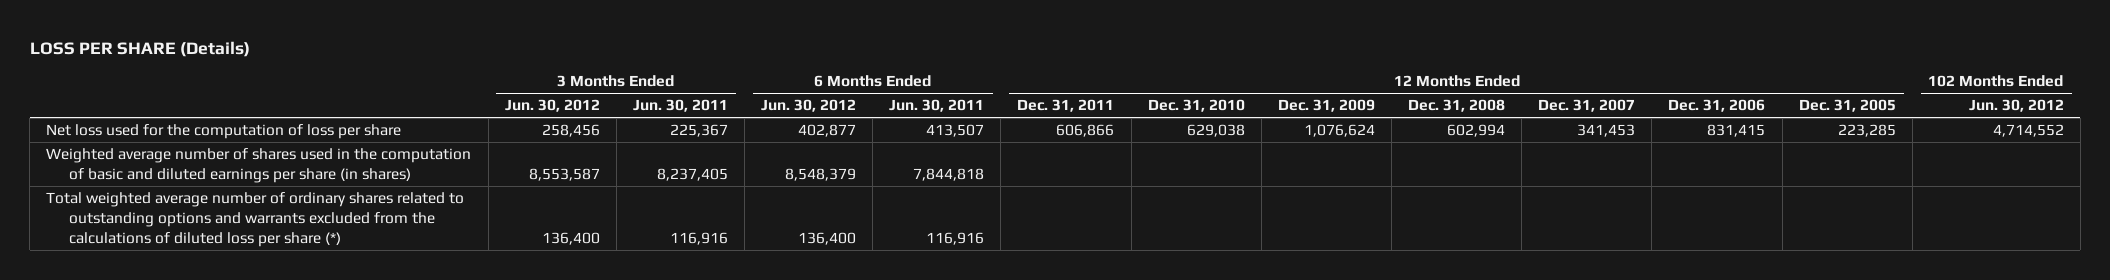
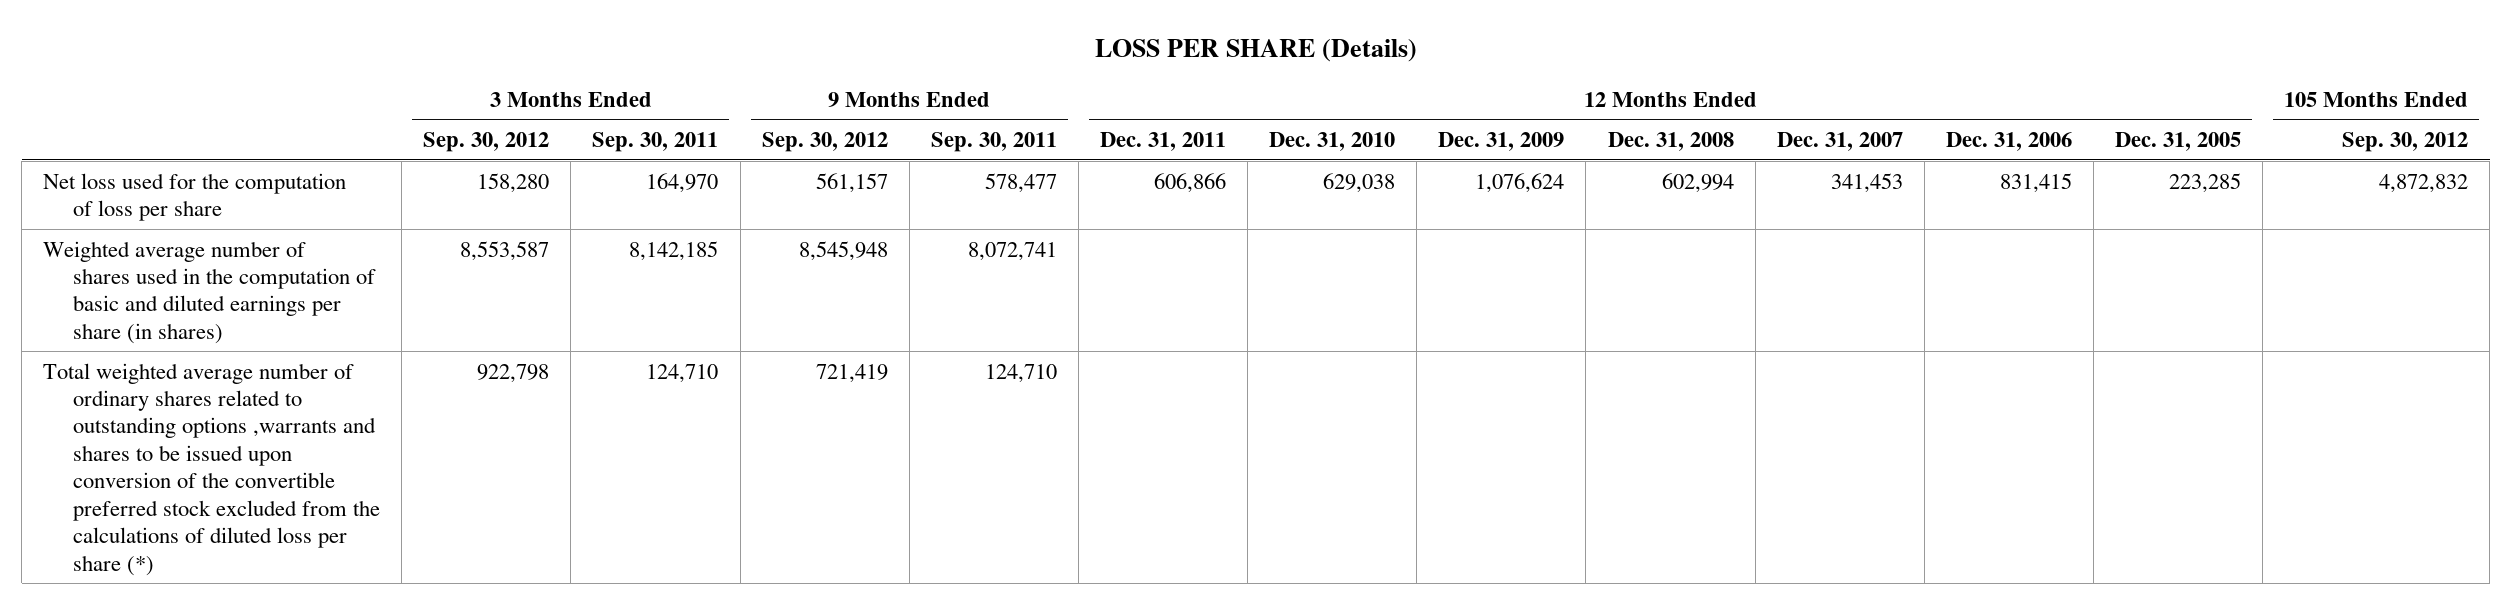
- | 3 Months Ended Jun. 30, 2012 | 3 Months Ended Jun. 30, 2011 | 6 Months Ended Jun. 30, 2012 | 6 Months Ended Jun. 30, 2011 | 12 Months Ended Dec. 31, 2011 | 12 Months Ended Dec. 31, 2010 | 12 Months Ended Dec. 31, 2009 | 12 Months Ended Dec. 31, 2008 | 12 Months Ended Dec. 31, 2007 | 12 Months Ended Dec. 31, 2006 | 12 Months Ended Dec. 31, 2005 | 102 Months Ended Jun. 30, 2012
+ | 3 Months Ended Sep. 30, 2012 | 3 Months Ended Sep. 30, 2011 | 9 Months Ended Sep. 30, 2012 | 9 Months Ended Sep. 30, 2011 | 12 Months Ended Dec. 31, 2011 | 12 Months Ended Dec. 31, 2010 | 12 Months Ended Dec. 31, 2009 | 12 Months Ended Dec. 31, 2008 | 12 Months Ended Dec. 31, 2007 | 12 Months Ended Dec. 31, 2006 | 12 Months Ended Dec. 31, 2005 | 105 Months Ended Sep. 30, 2012
- Total weighted average number of ordinary shares related to outstanding options and warrants excluded from the calculations of diluted loss per share (*) | 136,400 | 116,916 | 136,400 | 116,916 | | | | | | | |
+ Total weighted average number of ordinary shares related to outstanding options ,warrants and shares to be issued upon conversion of the convertible preferred stock excluded from the calculations of diluted loss per share (*) | 922,798 | 124,710 | 721,419 | 124,710 | | | | | | | |

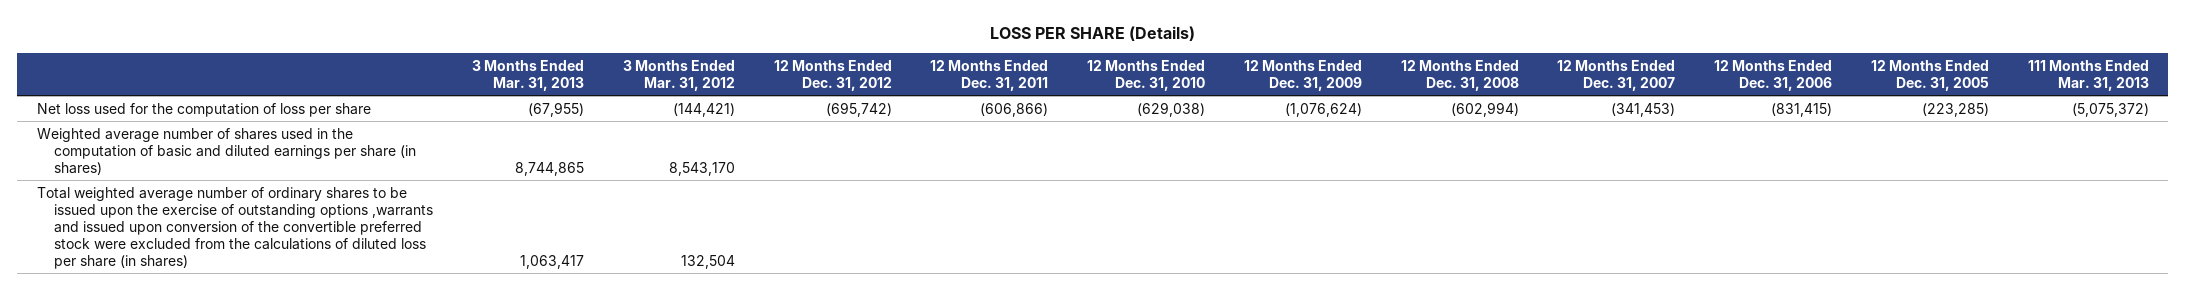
- | 3 Months Ended Sep. 30, 2012 | 3 Months Ended Sep. 30, 2011 | 9 Months Ended Sep. 30, 2012 | 9 Months Ended Sep. 30, 2011 | 12 Months Ended Dec. 31, 2011 | 12 Months Ended Dec. 31, 2010 | 12 Months Ended Dec. 31, 2009 | 12 Months Ended Dec. 31, 2008 | 12 Months Ended Dec. 31, 2007 | 12 Months Ended Dec. 31, 2006 | 12 Months Ended Dec. 31, 2005 | 105 Months Ended Sep. 30, 2012
+ | 3 Months Ended Mar. 31, 2013 | 3 Months Ended Mar. 31, 2012 | 12 Months Ended Dec. 31, 2012 | 12 Months Ended Dec. 31, 2011 | 12 Months Ended Dec. 31, 2010 | 12 Months Ended Dec. 31, 2009 | 12 Months Ended Dec. 31, 2008 | 12 Months Ended Dec. 31, 2007 | 12 Months Ended Dec. 31, 2006 | 12 Months Ended Dec. 31, 2005 | 111 Months Ended Mar. 31, 2013
- Net loss used for the computation of loss per share | 158,280 | 164,970 | 561,157 | 578,477 | 606,866 | 629,038 | 1,076,624 | 602,994 | 341,453 | 831,415 | 223,285 | 4,872,832
+ Net loss used for the computation of loss per share | (67,955) | (144,421) | (695,742) | (606,866) | (629,038) | (1,076,624) | (602,994) | (341,453) | (831,415) | (223,285) | (5,075,372)
- Total weighted average number of ordinary shares related to outstanding options ,warrants and shares to be issued upon conversion of the convertible preferred stock excluded from the calculations of diluted loss per share (*) | 922,798 | 124,710 | 721,419 | 124,710 | | | | | | | |
+ Total weighted average number of ordinary shares to be issued upon the exercise of outstanding options ,warrants and issued upon conversion of the convertible preferred stock were excluded from the calculations of diluted loss per share (in shares) | 1,063,417 | 132,504 | | | | | | | | |

